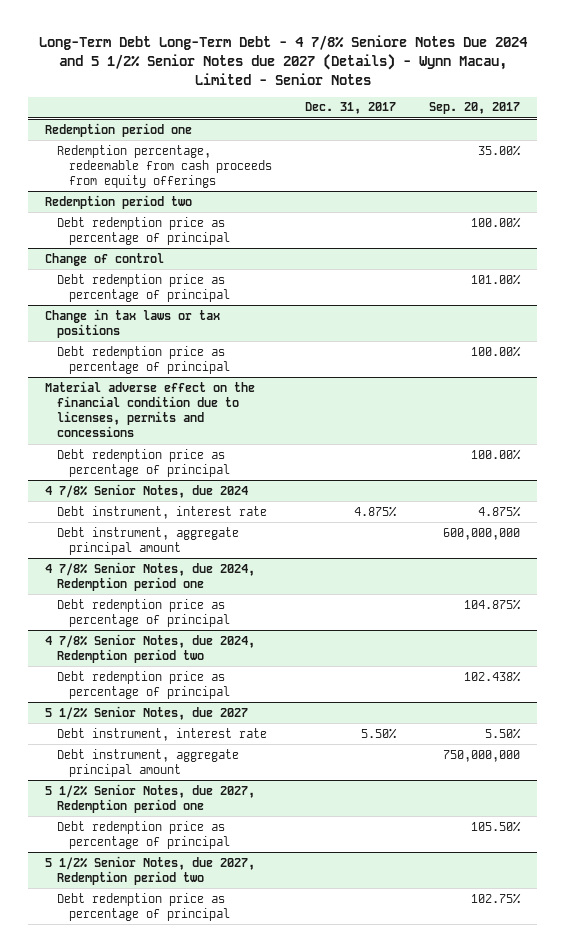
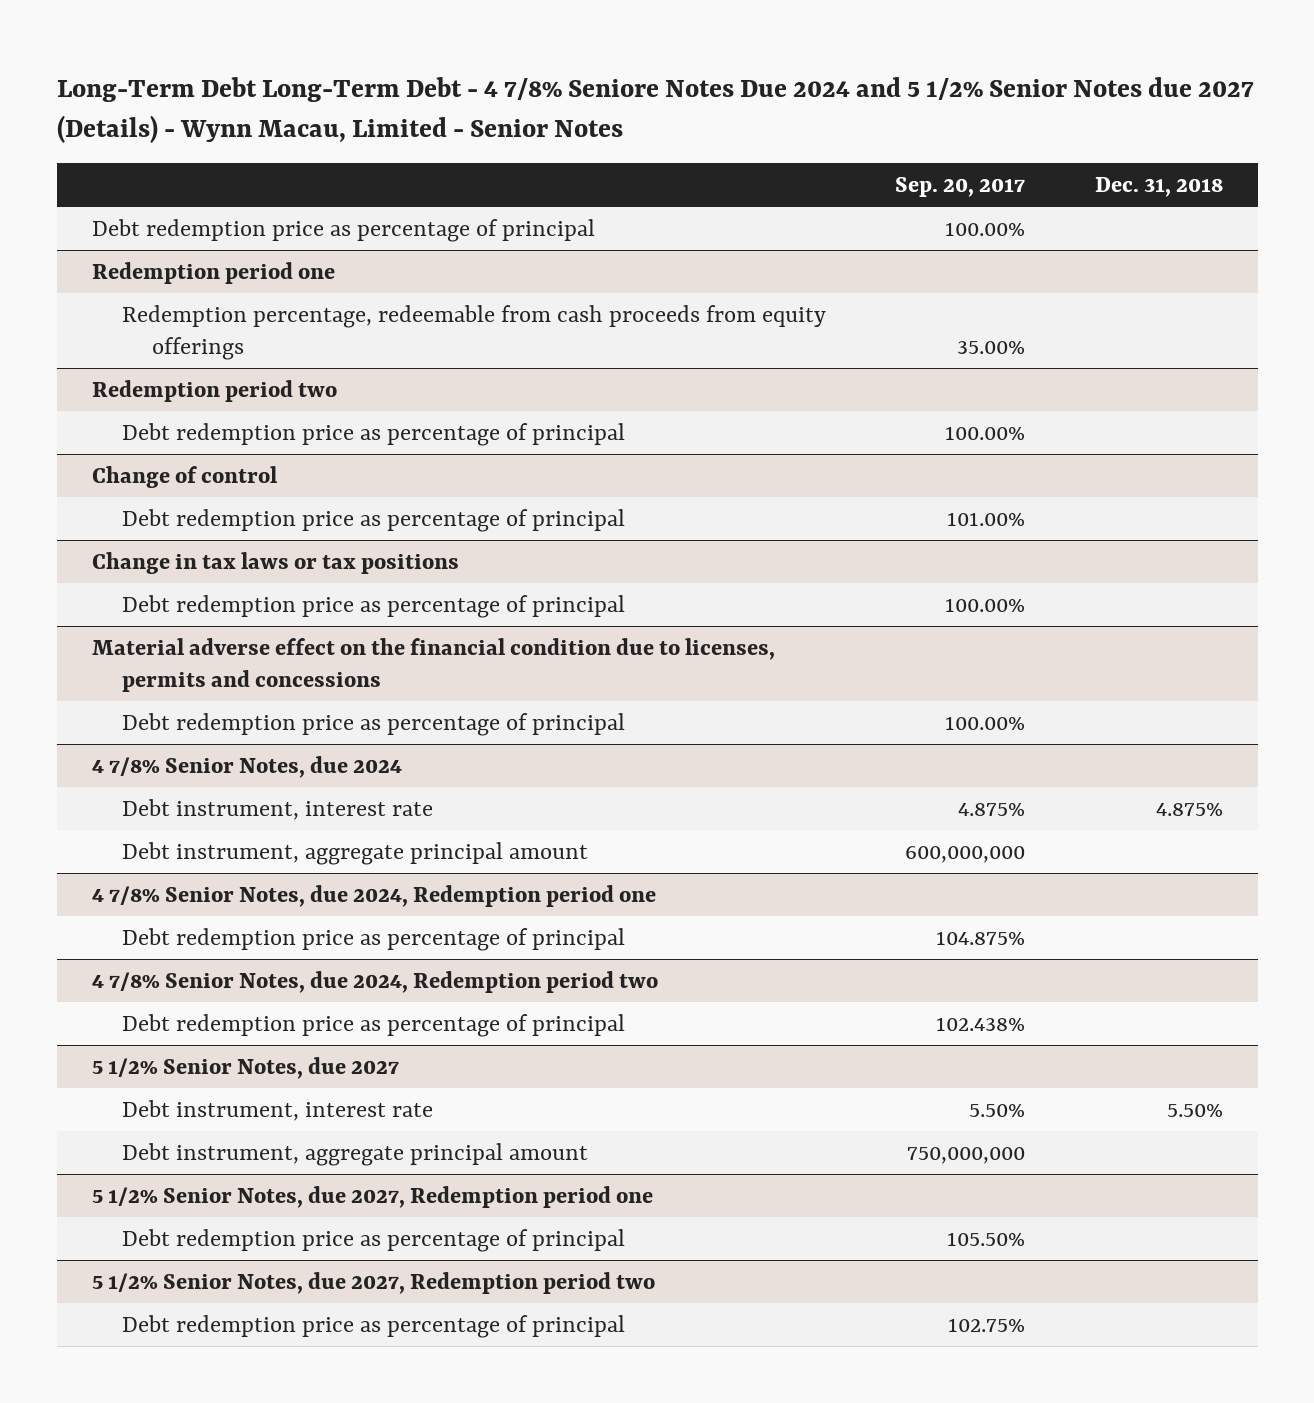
- | Dec. 31, 2017 | Sep. 20, 2017
+ | Sep. 20, 2017 | Dec. 31, 2018
+ Debt redemption price as percentage of principal | 100.00% |

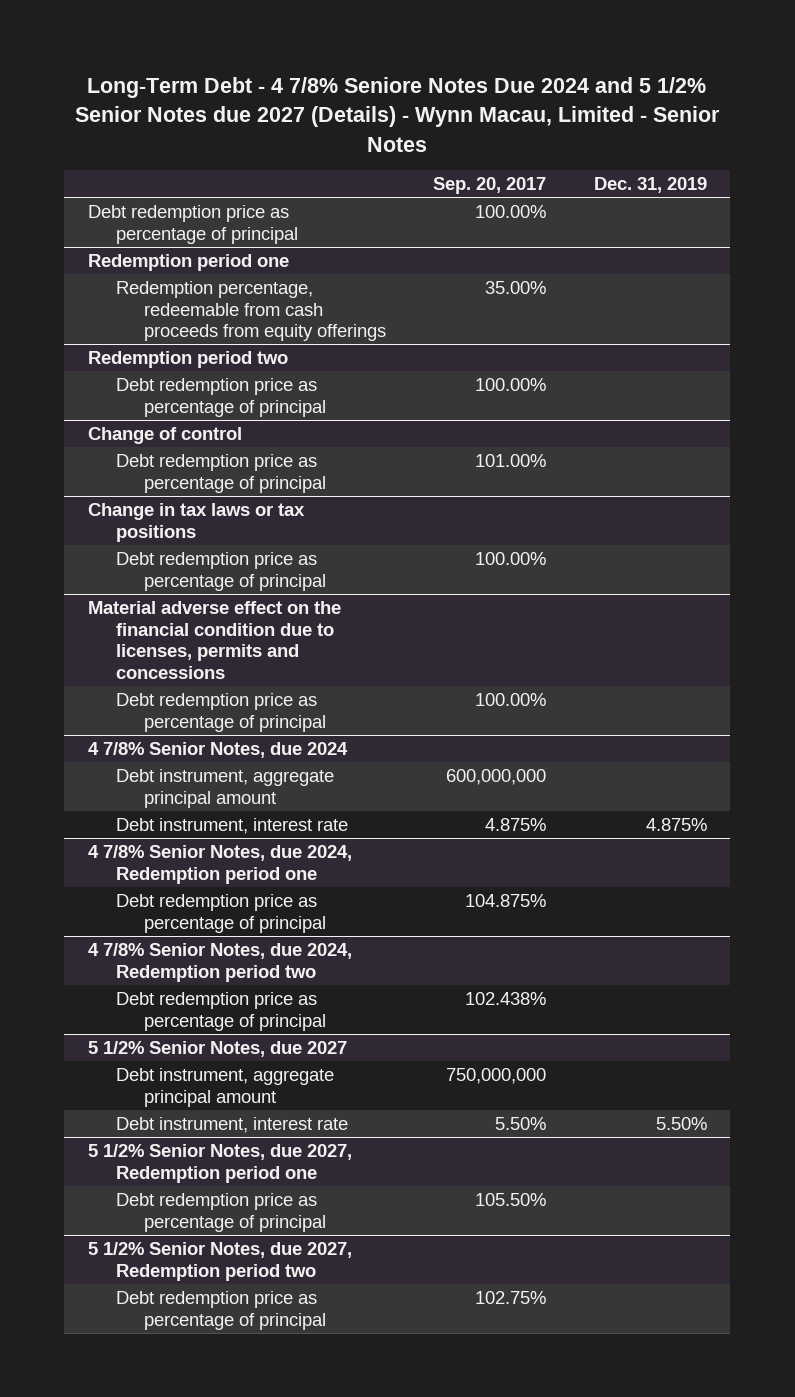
- Long-Term Debt Long-Term Debt - 4 7/8% Seniore Notes Due 2024 and 5 1/2% Senior Notes due 2027 (Details) - Wynn Macau, Limited - Senior Notes
+ Long-Term Debt - 4 7/8% Seniore Notes Due 2024 and 5 1/2% Senior Notes due 2027 (Details) - Wynn Macau, Limited - Senior Notes
- | Sep. 20, 2017 | Dec. 31, 2018
+ | Sep. 20, 2017 | Dec. 31, 2019
@ 4 7/8% Senior Notes, due 2024
moved down: Debt instrument, interest rate | 4.875% | 4.875%
@ 5 1/2% Senior Notes, due 2027
moved down: Debt instrument, interest rate | 5.50% | 5.50%

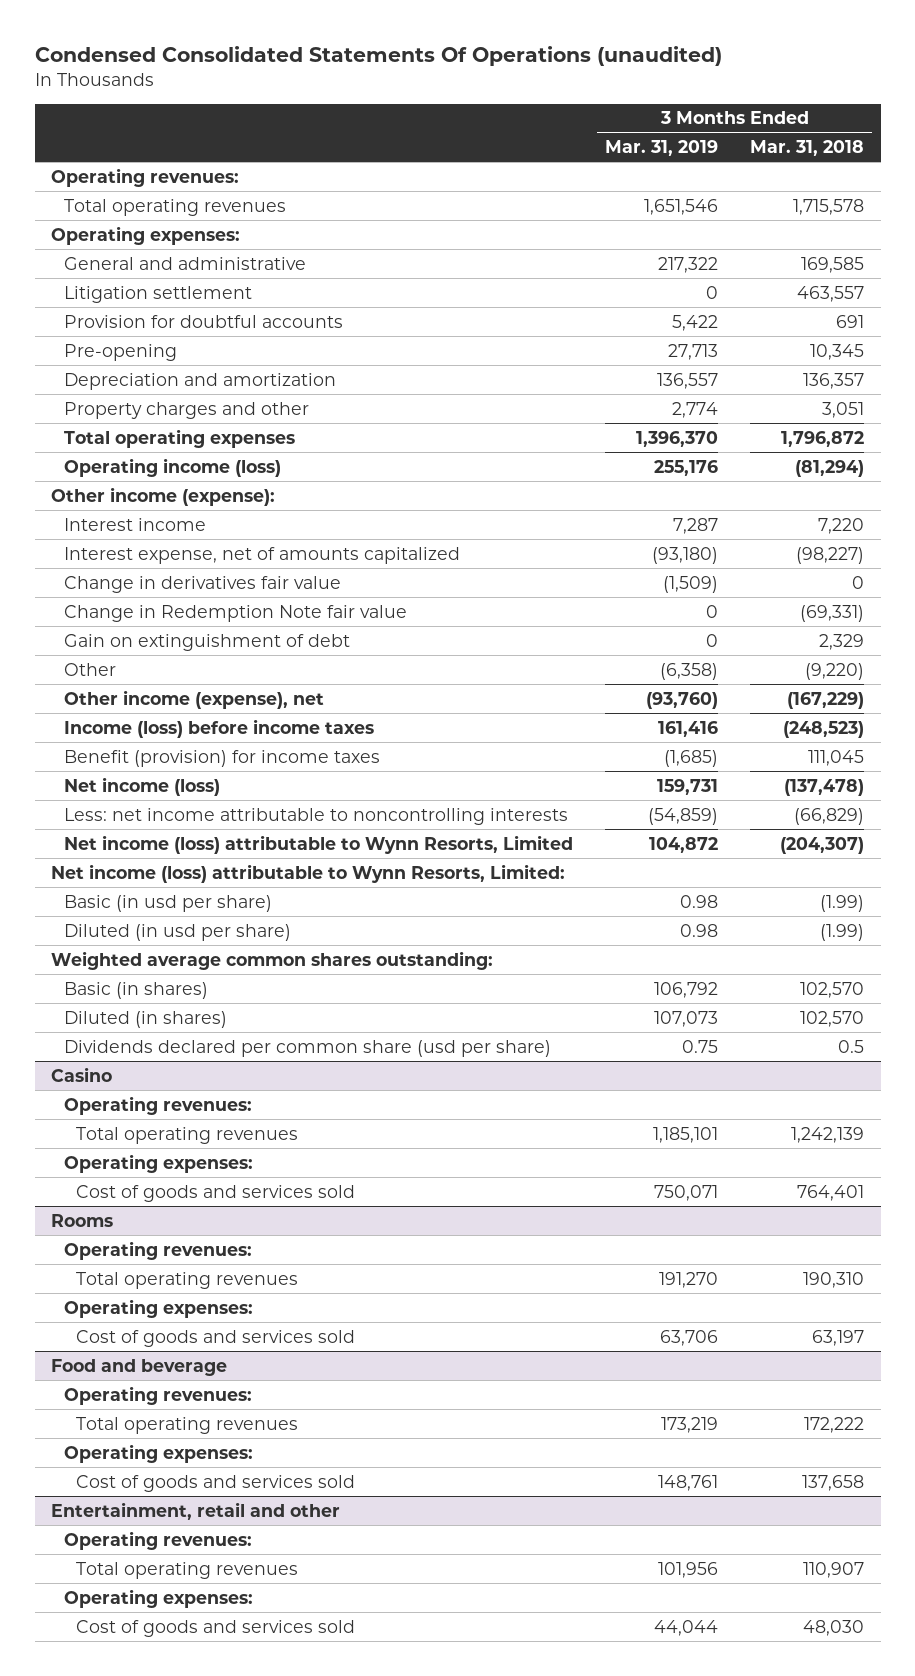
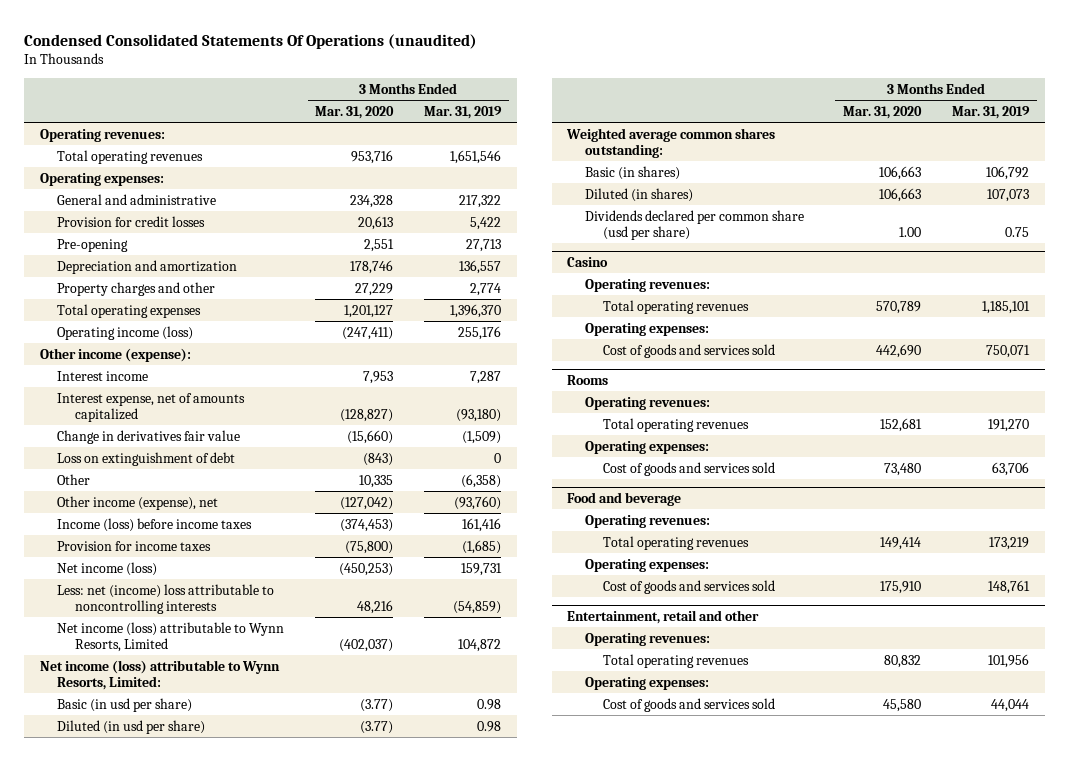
- | 3 Months Ended Mar. 31, 2019 | 3 Months Ended Mar. 31, 2018
+ | 3 Months Ended Mar. 31, 2020 | 3 Months Ended Mar. 31, 2019
- Litigation settlement | 0 | 463,557
- Provision for doubtful accounts | 5,422 | 691
+ Provision for credit losses | 20,613 | 5,422
- Change in Redemption Note fair value | 0 | (69,331)
- Gain on extinguishment of debt | 0 | 2,329
+ Loss on extinguishment of debt | (843) | 0
- Benefit (provision) for income taxes | (1,685) | 111,045
+ Provision for income taxes | (75,800) | (1,685)
- Less: net income attributable to noncontrolling interests | (54,859) | (66,829)
+ Less: net (income) loss attributable to noncontrolling interests | 48,216 | (54,859)

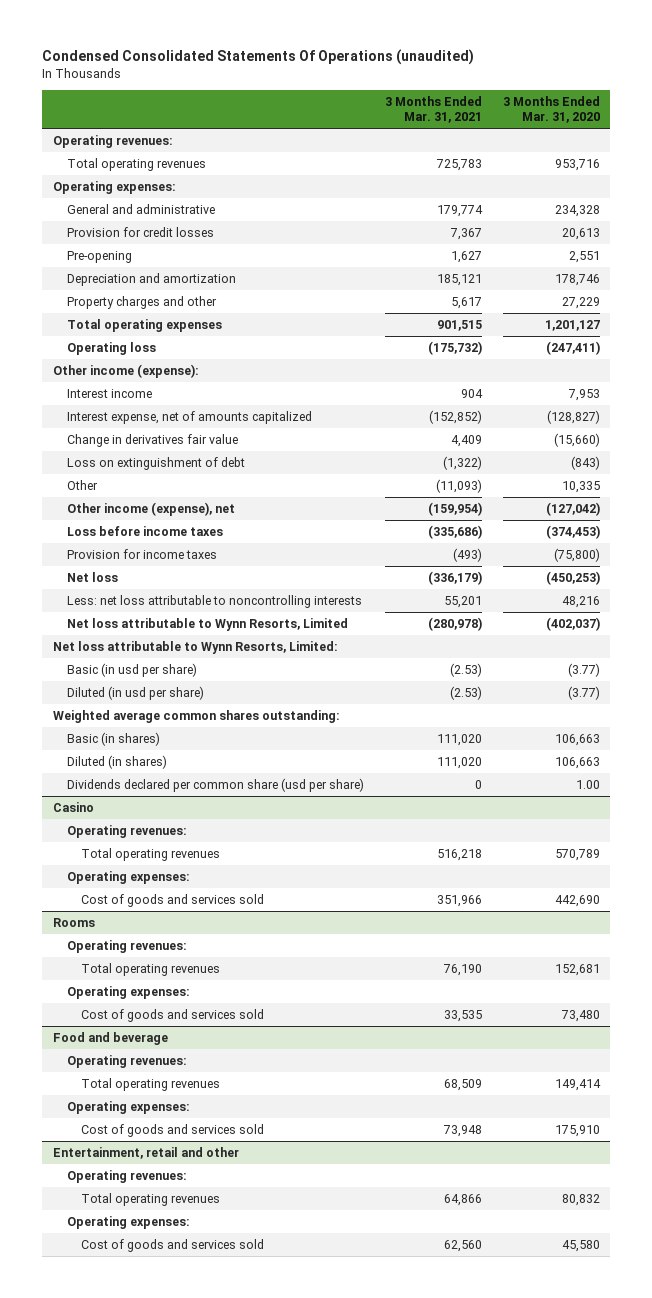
- | 3 Months Ended Mar. 31, 2020 | 3 Months Ended Mar. 31, 2019
+ | 3 Months Ended Mar. 31, 2021 | 3 Months Ended Mar. 31, 2020
- Operating income (loss) | (247,411) | 255,176
+ Operating loss | (175,732) | (247,411)
- Income (loss) before income taxes | (374,453) | 161,416
+ Loss before income taxes | (335,686) | (374,453)
- Net income (loss) | (450,253) | 159,731
- Less: net (income) loss attributable to noncontrolling interests | 48,216 | (54,859)
- Net income (loss) attributable to Wynn Resorts, Limited | (402,037) | 104,872
- Net income (loss) attributable to Wynn Resorts, Limited:
+ Net loss | (336,179) | (450,253)
+ Less: net loss attributable to noncontrolling interests | 55,201 | 48,216
+ Net loss attributable to Wynn Resorts, Limited | (280,978) | (402,037)
+ Net loss attributable to Wynn Resorts, Limited:

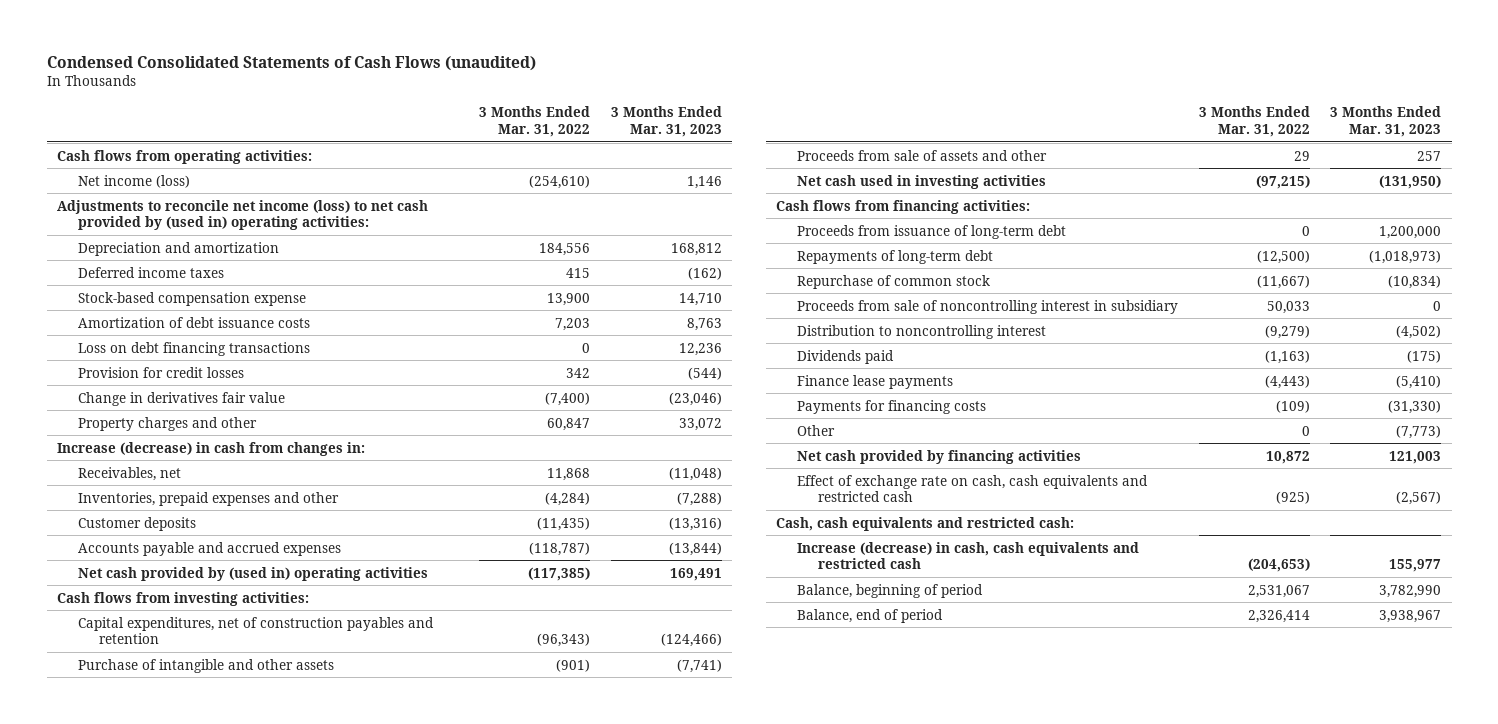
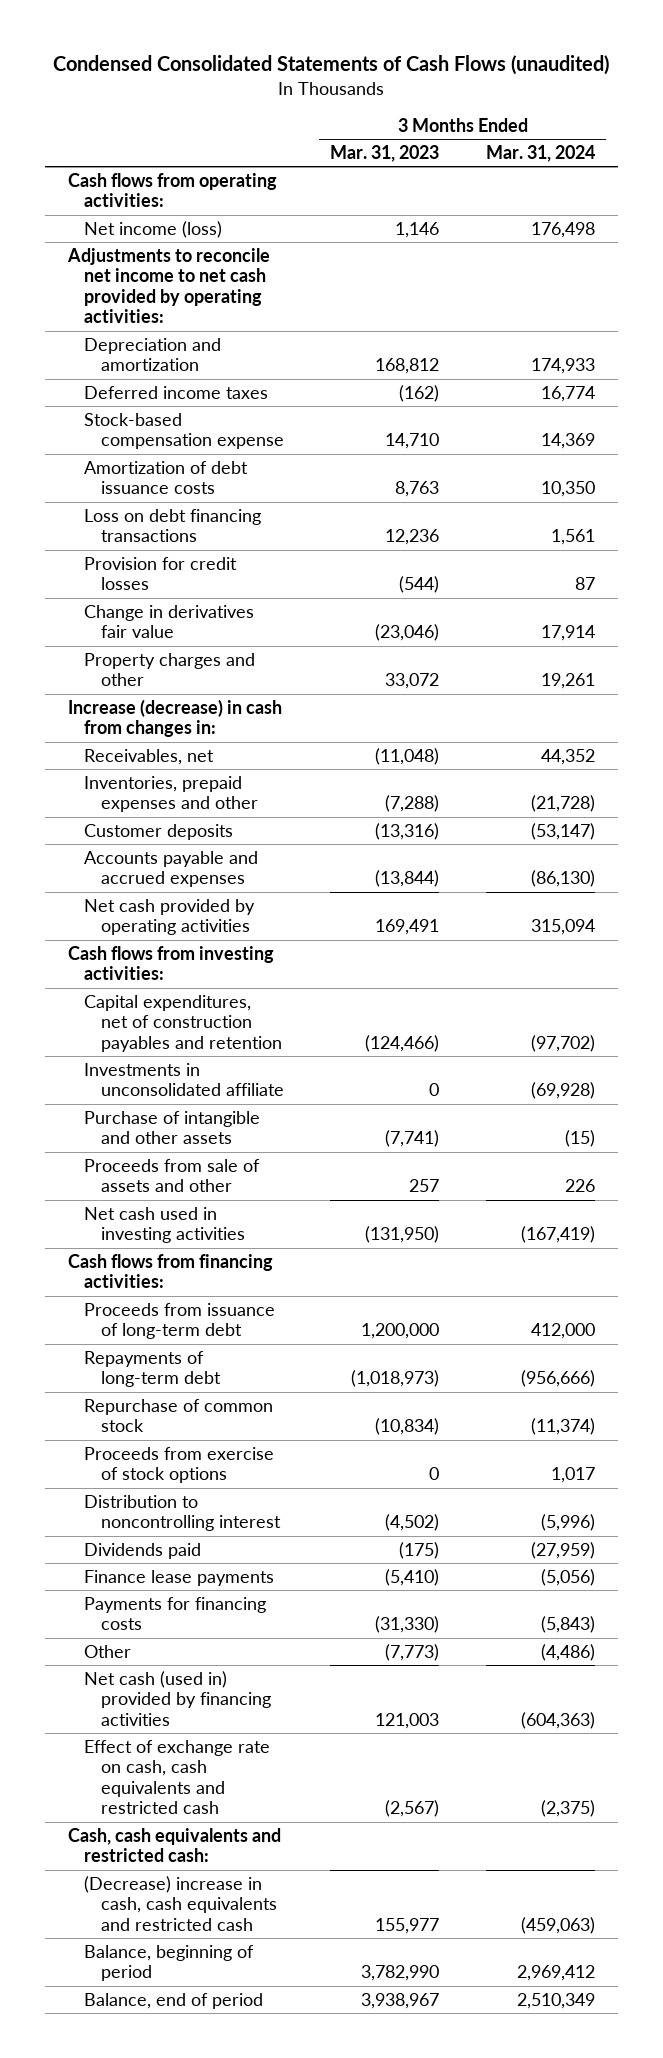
- | 3 Months Ended Mar. 31, 2022 | 3 Months Ended Mar. 31, 2023
+ | 3 Months Ended Mar. 31, 2023 | 3 Months Ended Mar. 31, 2024
- Adjustments to reconcile net income (loss) to net cash provided by (used in) operating activities:
+ Adjustments to reconcile net income to net cash provided by operating activities:
- Net cash provided by (used in) operating activities | (117,385) | 169,491
+ Net cash provided by operating activities | 169,491 | 315,094
+ Investments in unconsolidated affiliate | 0 | (69,928)
- Proceeds from sale of noncontrolling interest in subsidiary | 50,033 | 0
+ Proceeds from exercise of stock options | 0 | 1,017
- Net cash provided by financing activities | 10,872 | 121,003
+ Net cash (used in) provided by financing activities | 121,003 | (604,363)
- Increase (decrease) in cash, cash equivalents and restricted cash | (204,653) | 155,977
+ (Decrease) increase in cash, cash equivalents and restricted cash | 155,977 | (459,063)

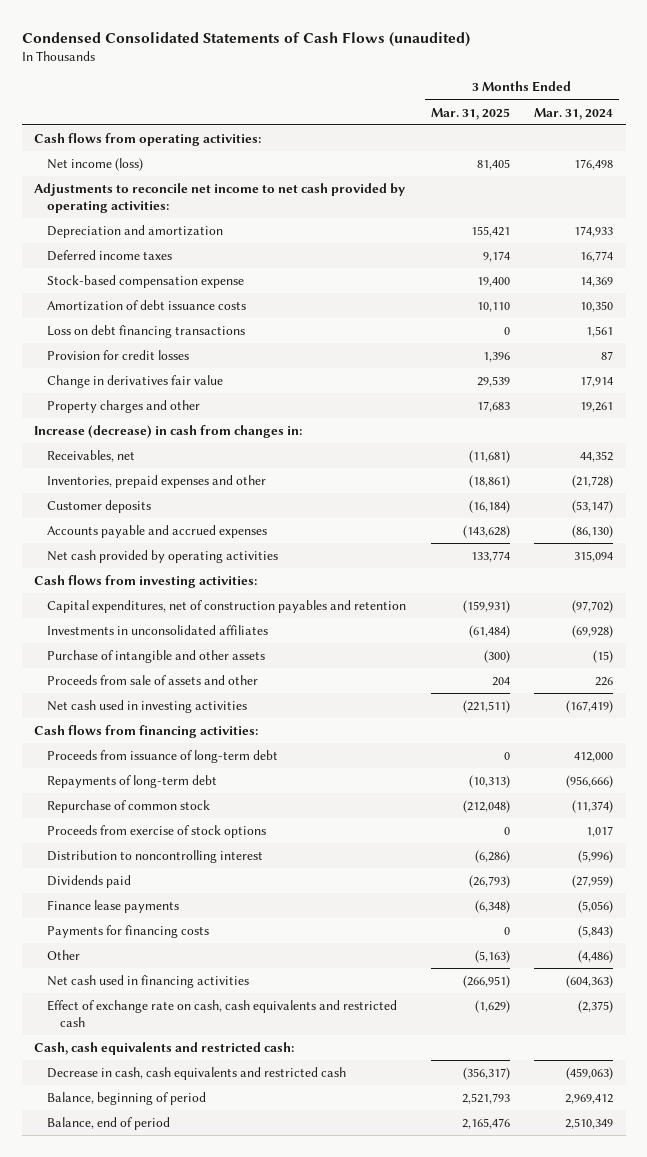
- | 3 Months Ended Mar. 31, 2023 | 3 Months Ended Mar. 31, 2024
+ | 3 Months Ended Mar. 31, 2025 | 3 Months Ended Mar. 31, 2024
- Investments in unconsolidated affiliate | 0 | (69,928)
+ Investments in unconsolidated affiliates | (61,484) | (69,928)
- Net cash (used in) provided by financing activities | 121,003 | (604,363)
+ Net cash used in financing activities | (266,951) | (604,363)
- (Decrease) increase in cash, cash equivalents and restricted cash | 155,977 | (459,063)
+ Decrease in cash, cash equivalents and restricted cash | (356,317) | (459,063)

